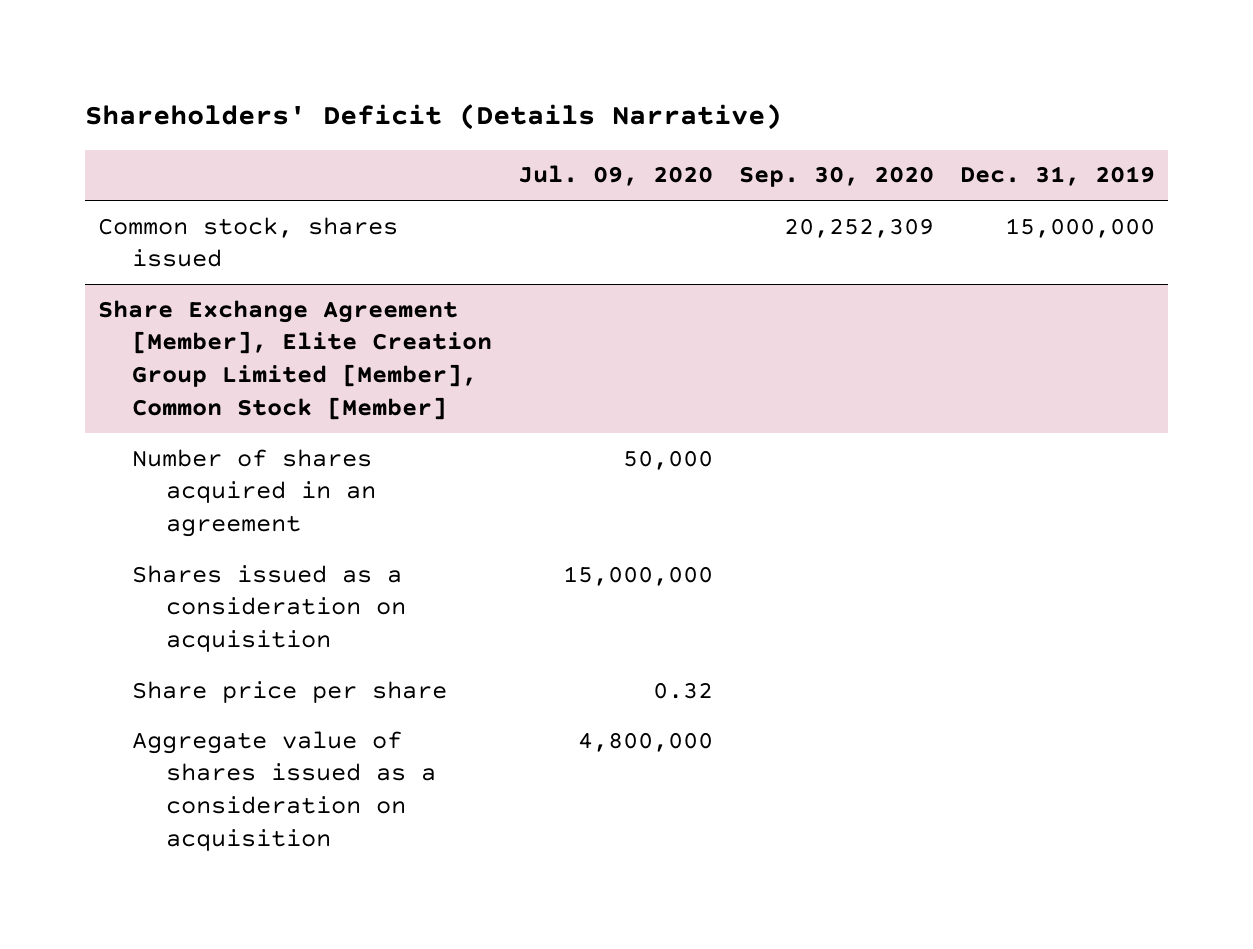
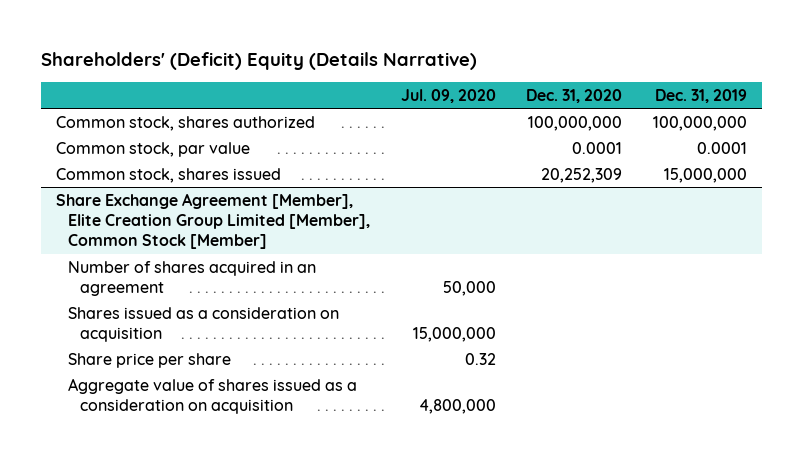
- Shareholders' Deficit (Details Narrative)
+ Shareholders' (Deficit) Equity (Details Narrative)
- | Jul. 09, 2020 | Sep. 30, 2020 | Dec. 31, 2019
+ | Jul. 09, 2020 | Dec. 31, 2020 | Dec. 31, 2019
+ Common stock, shares authorized | | 100,000,000 | 100,000,000
+ Common stock, par value | | 0.0001 | 0.0001

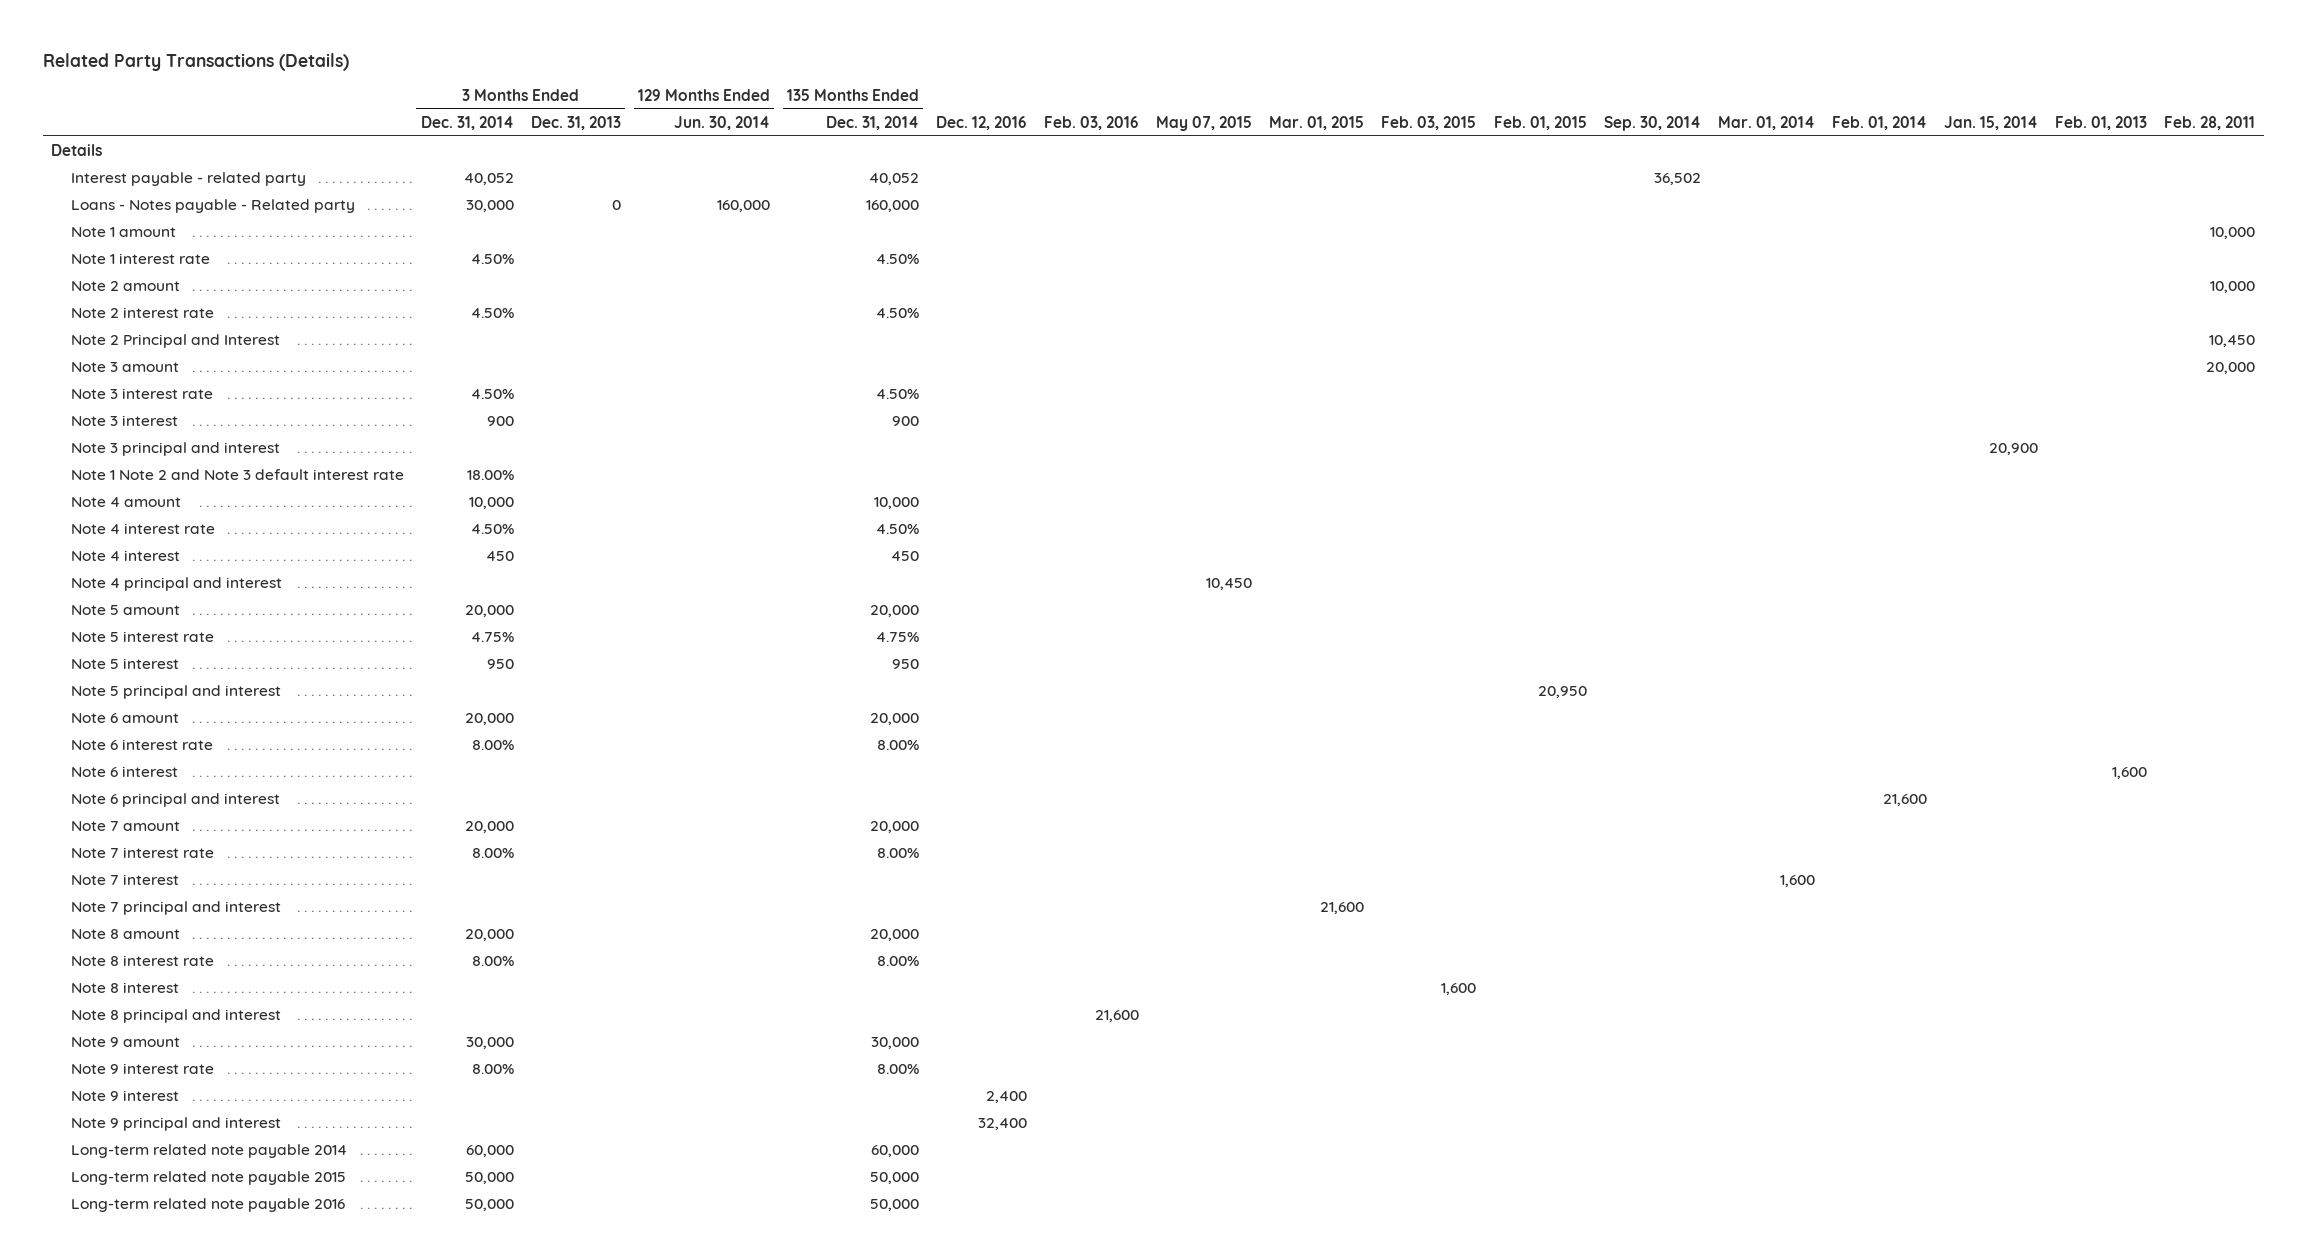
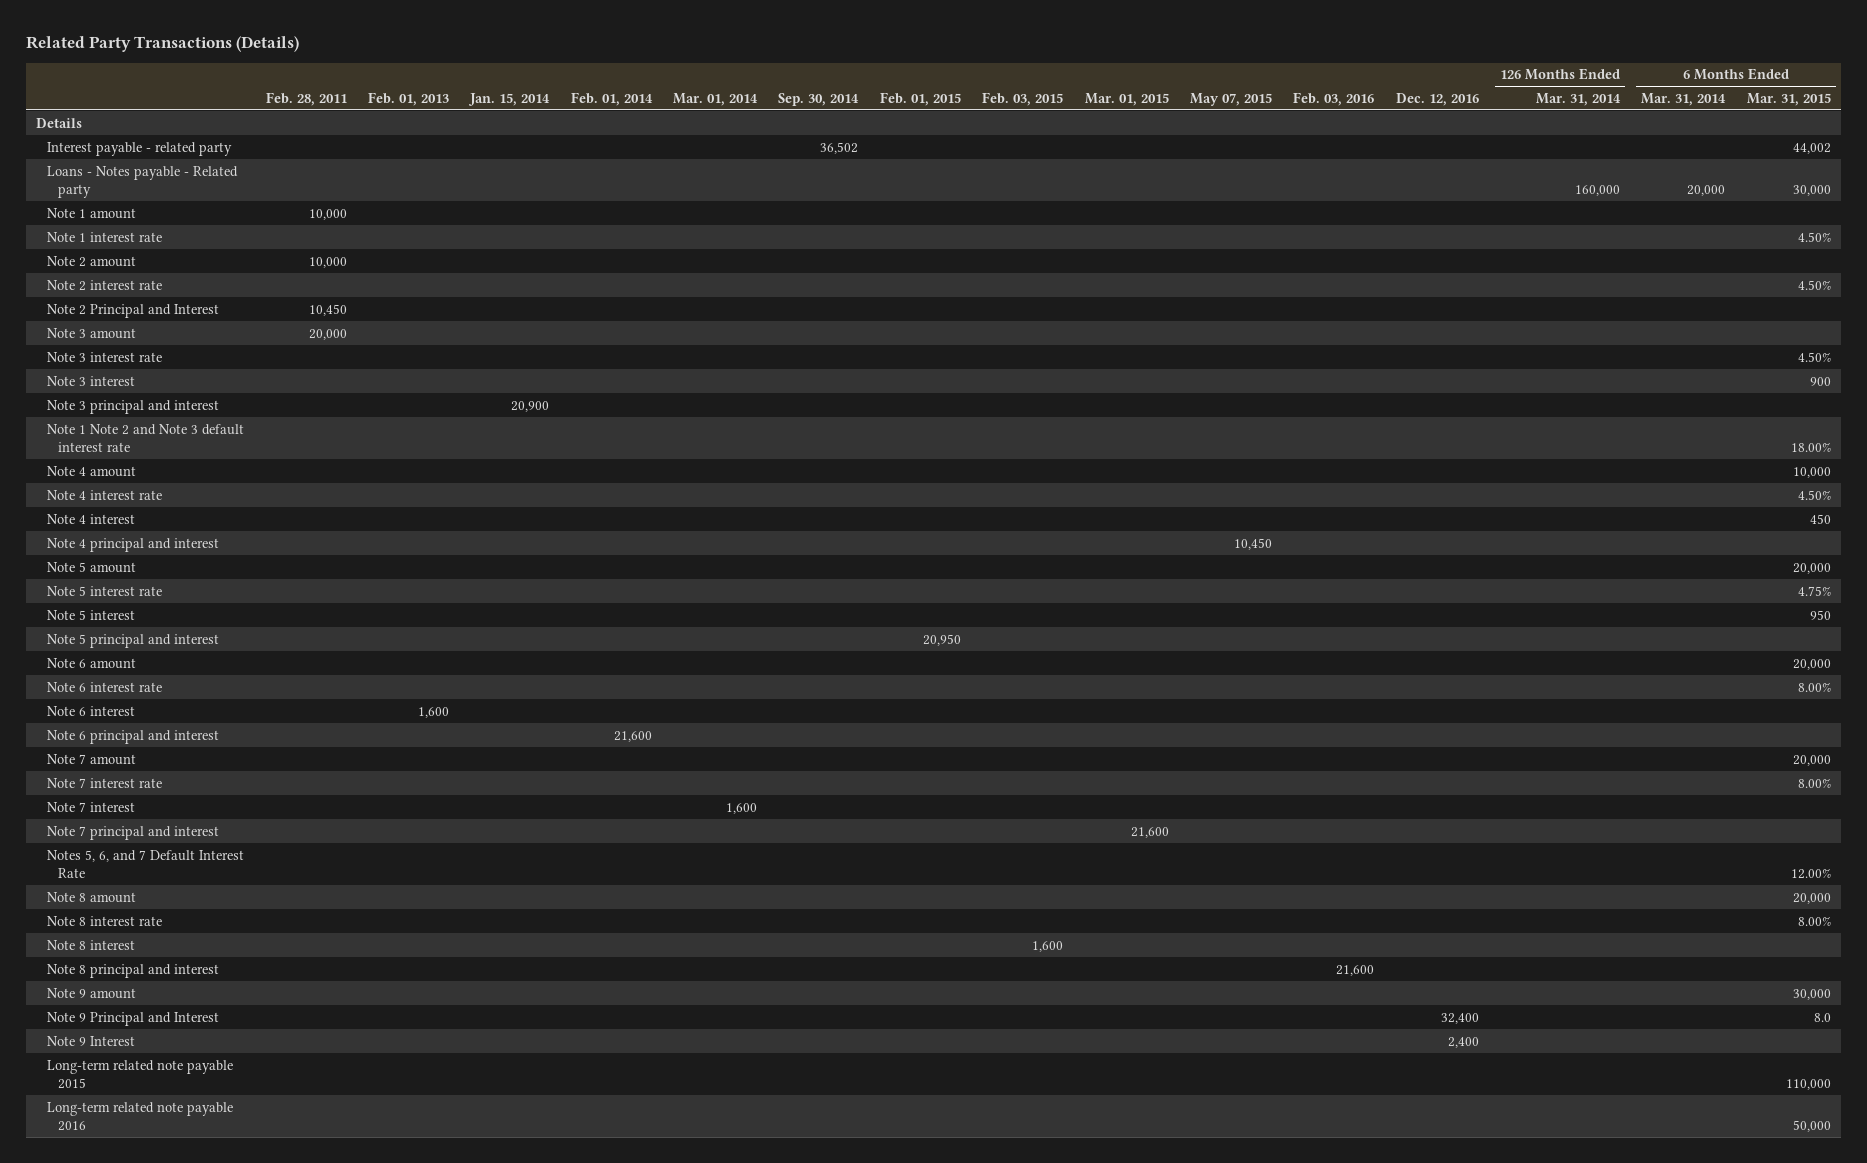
- | 3 Months Ended Dec. 31, 2014 | 3 Months Ended Dec. 31, 2013 | 129 Months Ended Jun. 30, 2014 | 135 Months Ended Dec. 31, 2014 | Dec. 12, 2016 | Feb. 03, 2016 | May 07, 2015 | Mar. 01, 2015 | Feb. 03, 2015 | Feb. 01, 2015 | Sep. 30, 2014 | Mar. 01, 2014 | Feb. 01, 2014 | Jan. 15, 2014 | Feb. 01, 2013 | Feb. 28, 2011
+ | Feb. 28, 2011 | Feb. 01, 2013 | Jan. 15, 2014 | Feb. 01, 2014 | Mar. 01, 2014 | Sep. 30, 2014 | Feb. 01, 2015 | Feb. 03, 2015 | Mar. 01, 2015 | May 07, 2015 | Feb. 03, 2016 | Dec. 12, 2016 | 126 Months Ended Mar. 31, 2014 | 6 Months Ended Mar. 31, 2014 | 6 Months Ended Mar. 31, 2015
+ Notes 5, 6, and 7 Default Interest Rate | | | | | | | | | | | | | | | 12.00%
- Note 9 interest rate | 8.00% | | | 8.00% | | | | | | | | | | | |
- Note 9 interest | | | | | 2,400 | | | | | | | | | | |
- Note 9 principal and interest | | | | | 32,400 | | | | | | | | | | |
- Long-term related note payable 2014 | 60,000 | | | 60,000 | | | | | | | | | | | |
+ Note 9 Principal and Interest | | | | | | | | | | | | 32,400 | | | 8.0
+ Note 9 Interest | | | | | | | | | | | | 2,400 | | |

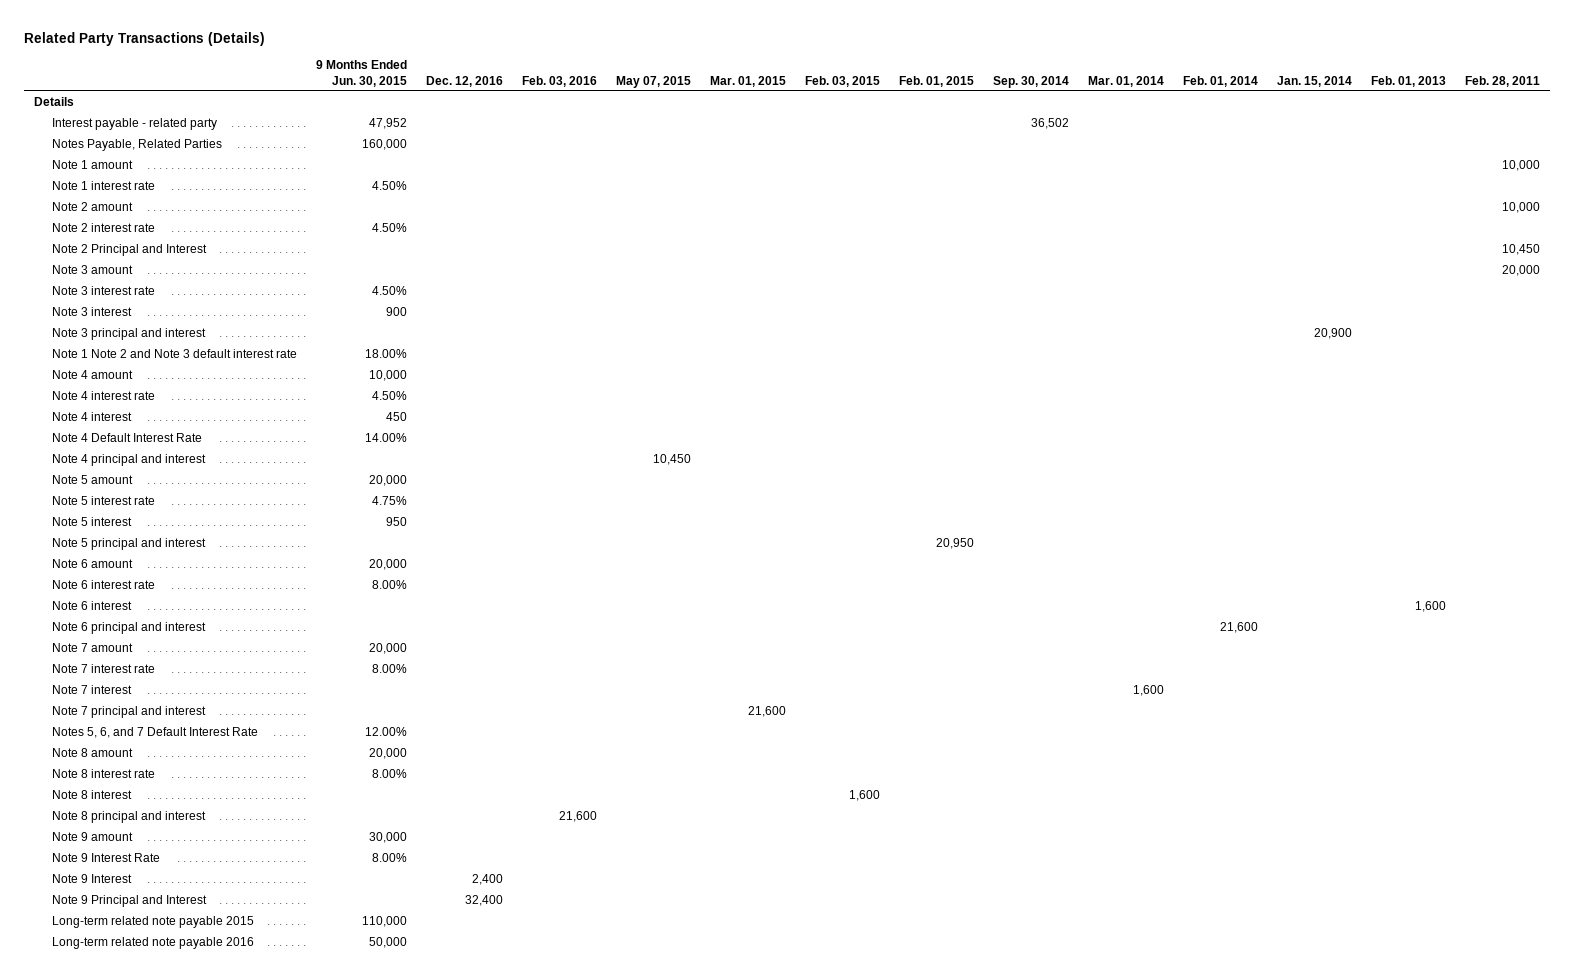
- | Feb. 28, 2011 | Feb. 01, 2013 | Jan. 15, 2014 | Feb. 01, 2014 | Mar. 01, 2014 | Sep. 30, 2014 | Feb. 01, 2015 | Feb. 03, 2015 | Mar. 01, 2015 | May 07, 2015 | Feb. 03, 2016 | Dec. 12, 2016 | 126 Months Ended Mar. 31, 2014 | 6 Months Ended Mar. 31, 2014 | 6 Months Ended Mar. 31, 2015
+ | 9 Months Ended Jun. 30, 2015 | Dec. 12, 2016 | Feb. 03, 2016 | May 07, 2015 | Mar. 01, 2015 | Feb. 03, 2015 | Feb. 01, 2015 | Sep. 30, 2014 | Mar. 01, 2014 | Feb. 01, 2014 | Jan. 15, 2014 | Feb. 01, 2013 | Feb. 28, 2011
- Loans - Notes payable - Related party | | | | | | | | | | | | | 160,000 | 20,000 | 30,000
+ Notes Payable, Related Parties | 160,000 | | | | | | | | | | | |
+ Note 4 Default Interest Rate | 14.00% | | | | | | | | | | | |
+ Note 9 Interest Rate | 8.00% | | | | | | | | | | | |
moved down: Note 9 Principal and Interest | | 32,400 | | | | | | | | | | |

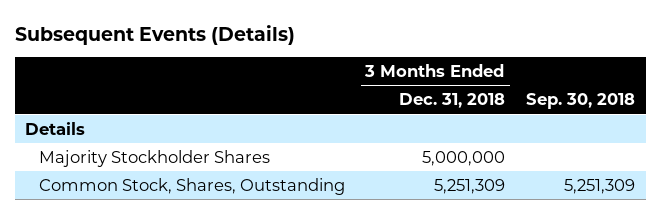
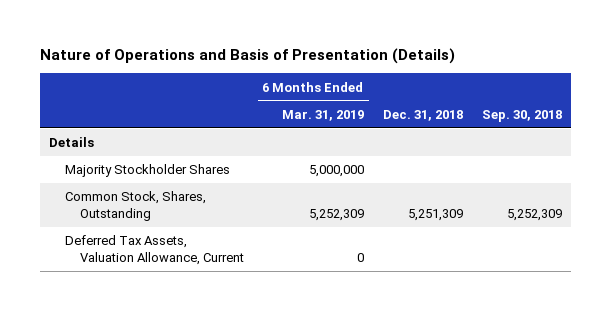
- Subsequent Events (Details)
+ Nature of Operations and Basis of Presentation (Details)
- | 3 Months Ended Dec. 31, 2018 | Sep. 30, 2018
+ | 6 Months Ended Mar. 31, 2019 | Dec. 31, 2018 | Sep. 30, 2018
- Common Stock, Shares, Outstanding | 5,251,309 | 5,251,309
+ Common Stock, Shares, Outstanding | 5,252,309 | 5,251,309 | 5,252,309
+ Deferred Tax Assets, Valuation Allowance, Current | 0 | |

